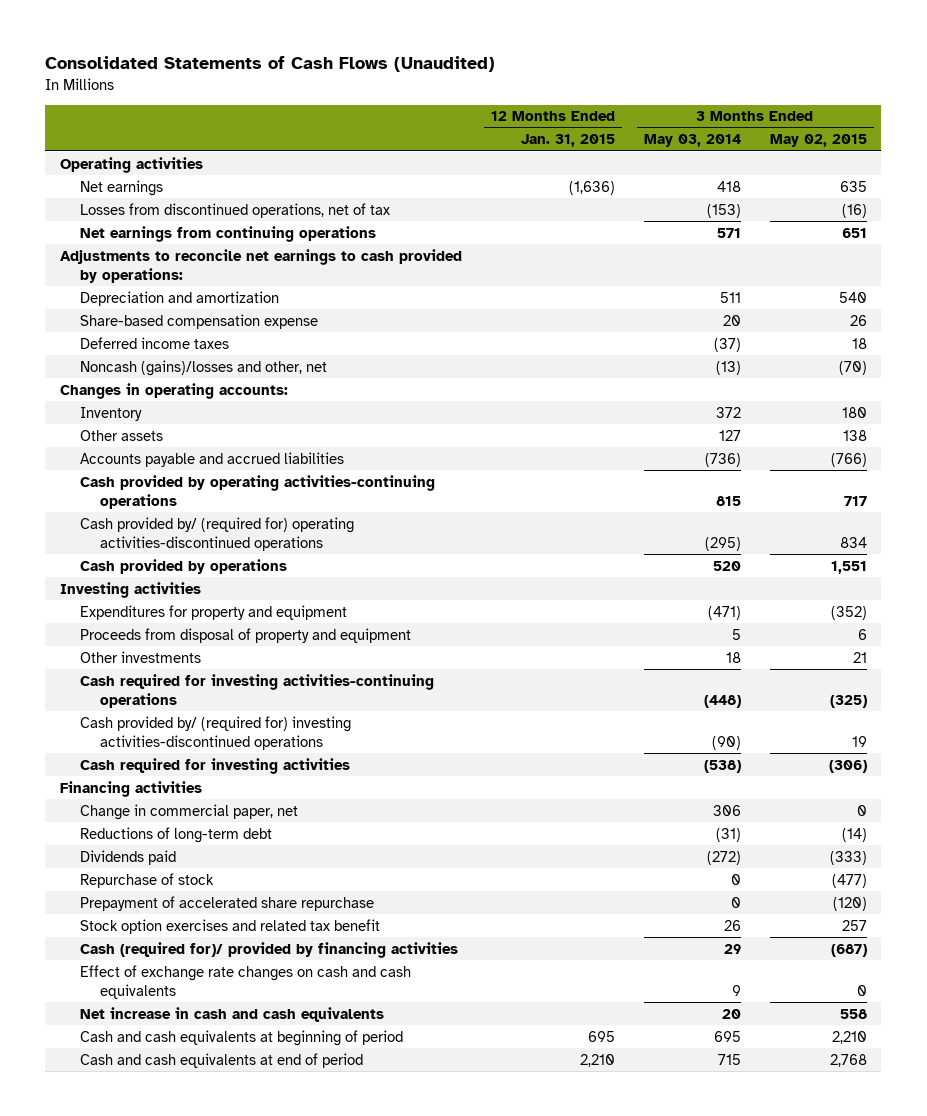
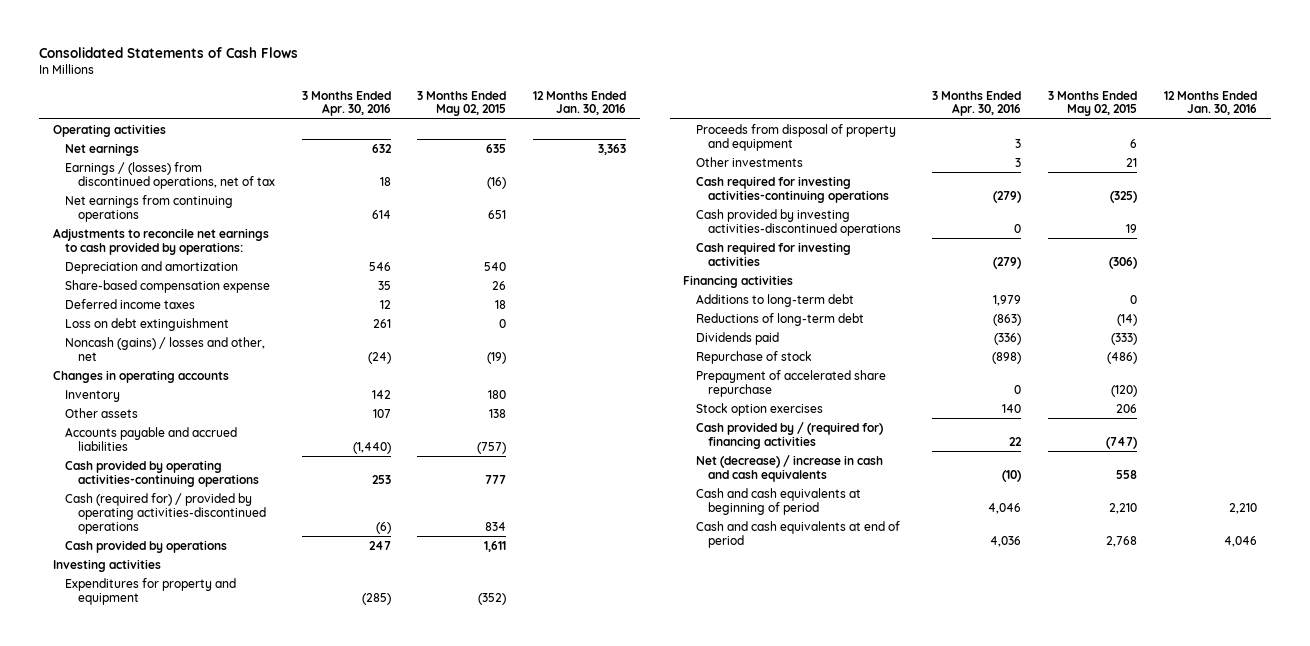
- Consolidated Statements of Cash Flows (Unaudited)
+ Consolidated Statements of Cash Flows
- | 12 Months Ended Jan. 31, 2015 | 3 Months Ended May 03, 2014 | 3 Months Ended May 02, 2015
+ | 3 Months Ended Apr. 30, 2016 | 3 Months Ended May 02, 2015 | 12 Months Ended Jan. 30, 2016
- Losses from discontinued operations, net of tax | | (153) | (16)
+ Earnings / (losses) from discontinued operations, net of tax | 18 | (16) |
- Noncash (gains)/losses and other, net | | (13) | (70)
- Changes in operating accounts:
+ Loss on debt extinguishment | 261 | 0 |
+ Noncash (gains) / losses and other, net | (24) | (19) |
+ Changes in operating accounts
- Accounts payable and accrued liabilities | | (736) | (766)
- Cash provided by operating activities-continuing operations | | 815 | 717
- Cash provided by/ (required for) operating activities-discontinued operations | | (295) | 834
- Cash provided by operations | | 520 | 1,551
+ Accounts payable and accrued liabilities | (1,440) | (757) |
+ Cash provided by operating activities-continuing operations | 253 | 777 |
+ Cash (required for) / provided by operating activities-discontinued operations | (6) | 834 |
+ Cash provided by operations | 247 | 1,611 |
- Cash provided by/ (required for) investing activities-discontinued operations | | (90) | 19
+ Cash provided by investing activities-discontinued operations | 0 | 19 |
- Change in commercial paper, net | | 306 | 0
+ Additions to long-term debt | 1,979 | 0 |
- Repurchase of stock | | 0 | (477)
+ Repurchase of stock | (898) | (486) |
- Stock option exercises and related tax benefit | | 26 | 257
- Cash (required for)/ provided by financing activities | | 29 | (687)
- Effect of exchange rate changes on cash and cash equivalents | | 9 | 0
- Net increase in cash and cash equivalents | | 20 | 558
+ Stock option exercises | 140 | 206 |
+ Cash provided by / (required for) financing activities | 22 | (747) |
+ Net (decrease) / increase in cash and cash equivalents | (10) | 558 |

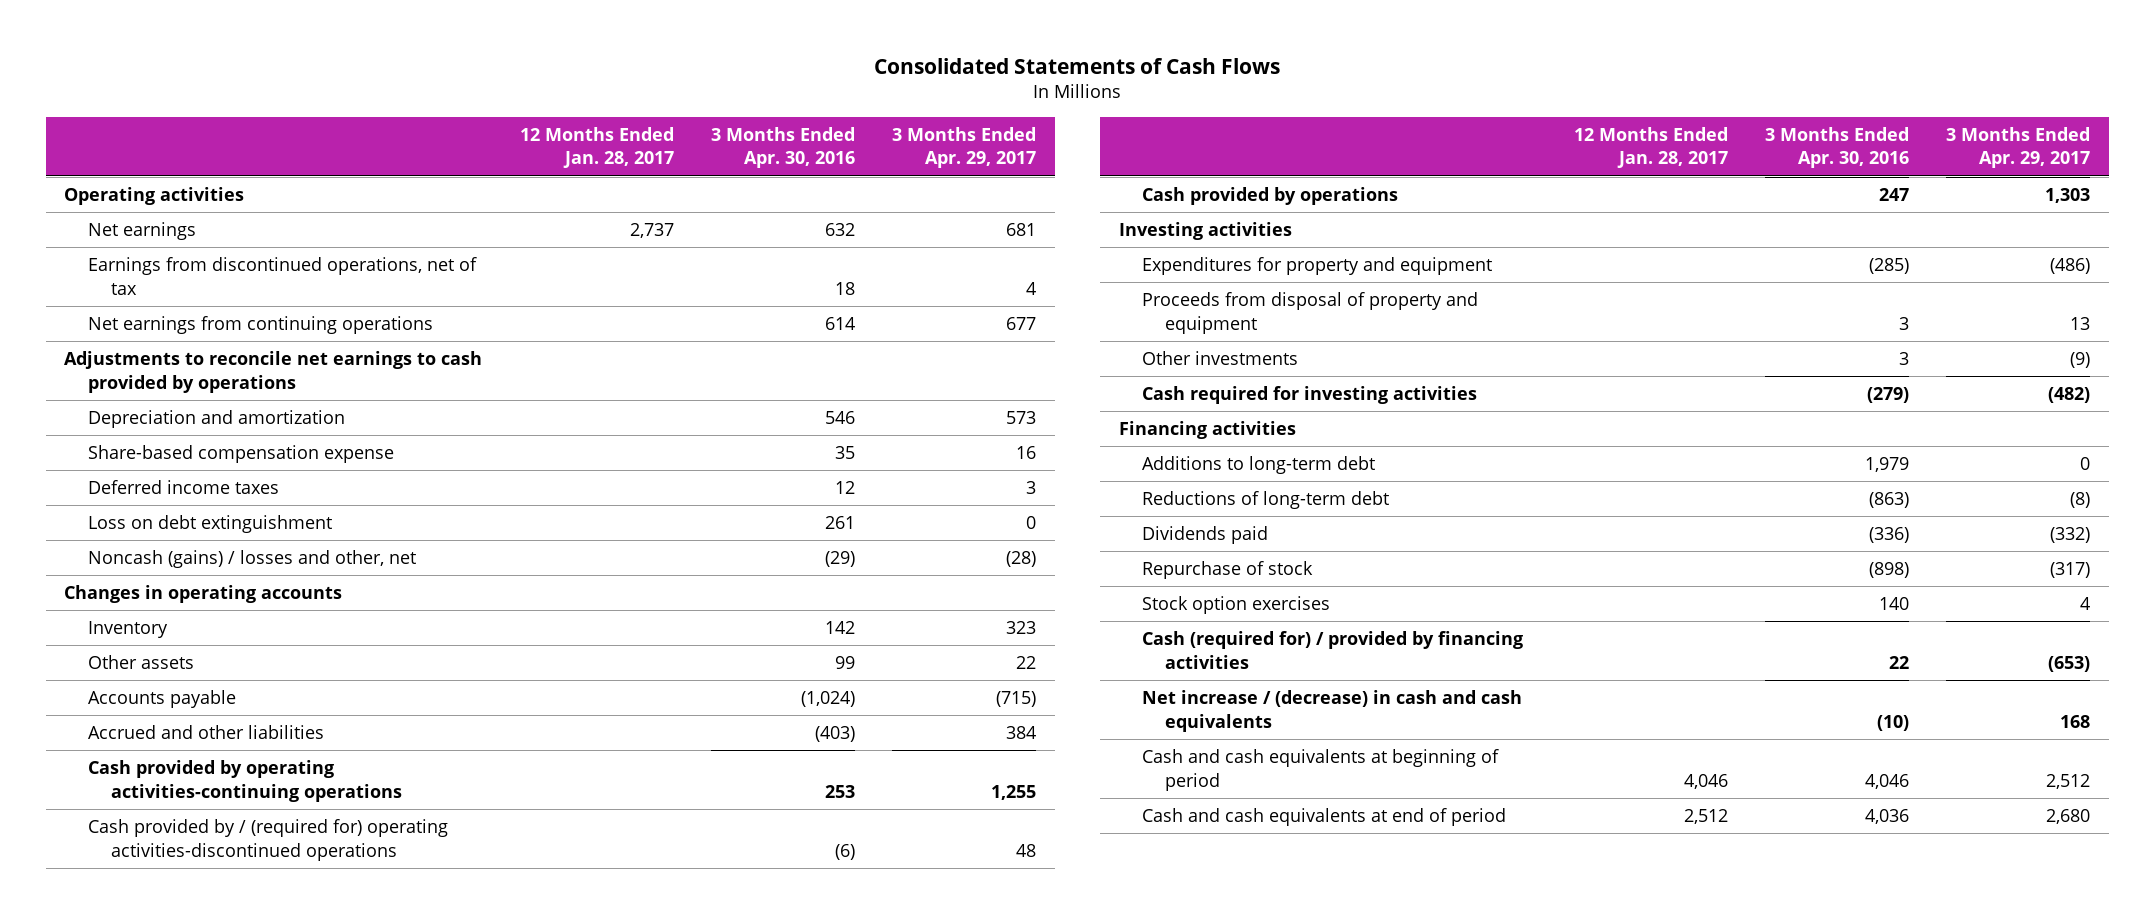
- | 3 Months Ended Apr. 30, 2016 | 3 Months Ended May 02, 2015 | 12 Months Ended Jan. 30, 2016
+ | 12 Months Ended Jan. 28, 2017 | 3 Months Ended Apr. 30, 2016 | 3 Months Ended Apr. 29, 2017
- Earnings / (losses) from discontinued operations, net of tax | 18 | (16) |
+ Earnings from discontinued operations, net of tax | | 18 | 4
- Adjustments to reconcile net earnings to cash provided by operations:
+ Adjustments to reconcile net earnings to cash provided by operations
- Noncash (gains) / losses and other, net | (24) | (19) |
+ Noncash (gains) / losses and other, net | | (29) | (28)
- Other assets | 107 | 138 |
- Accounts payable and accrued liabilities | (1,440) | (757) |
+ Other assets | | 99 | 22
+ Accounts payable | | (1,024) | (715)
+ Accrued and other liabilities | | (403) | 384
- Cash (required for) / provided by operating activities-discontinued operations | (6) | 834 |
+ Cash provided by / (required for) operating activities-discontinued operations | | (6) | 48
- Cash required for investing activities-continuing operations | (279) | (325) |
- Cash provided by investing activities-discontinued operations | 0 | 19 |
- Prepayment of accelerated share repurchase | 0 | (120) |
- Cash provided by / (required for) financing activities | 22 | (747) |
- Net (decrease) / increase in cash and cash equivalents | (10) | 558 |
+ Cash (required for) / provided by financing activities | | 22 | (653)
+ Net increase / (decrease) in cash and cash equivalents | | (10) | 168

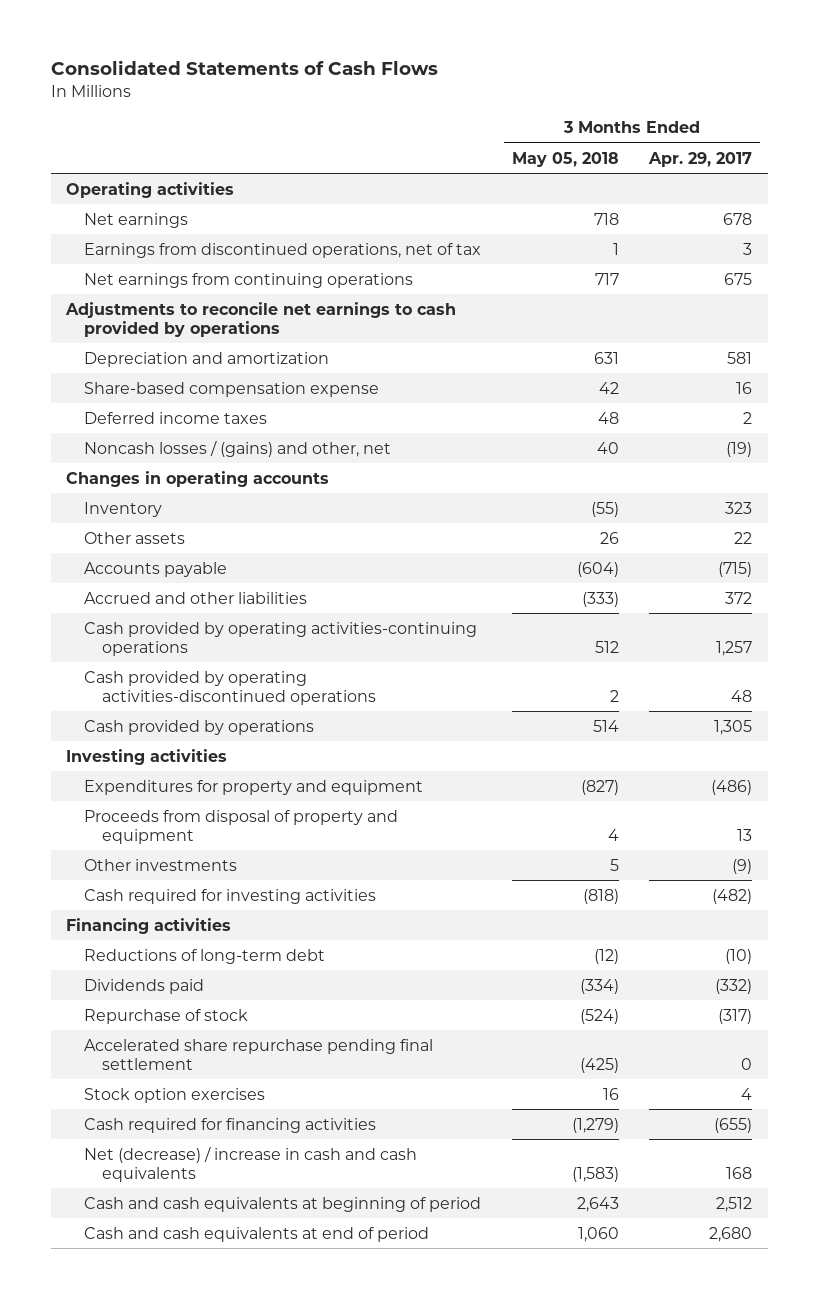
- | 12 Months Ended Jan. 28, 2017 | 3 Months Ended Apr. 30, 2016 | 3 Months Ended Apr. 29, 2017
+ | 3 Months Ended May 05, 2018 | 3 Months Ended Apr. 29, 2017
- Net earnings | 2,737 | 632 | 681
- Earnings from discontinued operations, net of tax | | 18 | 4
- Net earnings from continuing operations | | 614 | 677
+ Net earnings | 718 | 678
+ Earnings from discontinued operations, net of tax | 1 | 3
+ Net earnings from continuing operations | 717 | 675
- Depreciation and amortization | | 546 | 573
+ Depreciation and amortization | 631 | 581
- Deferred income taxes | | 12 | 3
- Loss on debt extinguishment | | 261 | 0
- Noncash (gains) / losses and other, net | | (29) | (28)
+ Deferred income taxes | 48 | 2
+ Noncash losses / (gains) and other, net | 40 | (19)
- Accrued and other liabilities | | (403) | 384
- Cash provided by operating activities-continuing operations | | 253 | 1,255
- Cash provided by / (required for) operating activities-discontinued operations | | (6) | 48
- Cash provided by operations | | 247 | 1,303
+ Accrued and other liabilities | (333) | 372
+ Cash provided by operating activities-continuing operations | 512 | 1,257
+ Cash provided by operating activities-discontinued operations | 2 | 48
+ Cash provided by operations | 514 | 1,305
- Additions to long-term debt | | 1,979 | 0
- Reductions of long-term debt | | (863) | (8)
+ Reductions of long-term debt | (12) | (10)
+ Accelerated share repurchase pending final settlement | (425) | 0
- Cash (required for) / provided by financing activities | | 22 | (653)
- Net increase / (decrease) in cash and cash equivalents | | (10) | 168
+ Cash required for financing activities | (1,279) | (655)
+ Net (decrease) / increase in cash and cash equivalents | (1,583) | 168

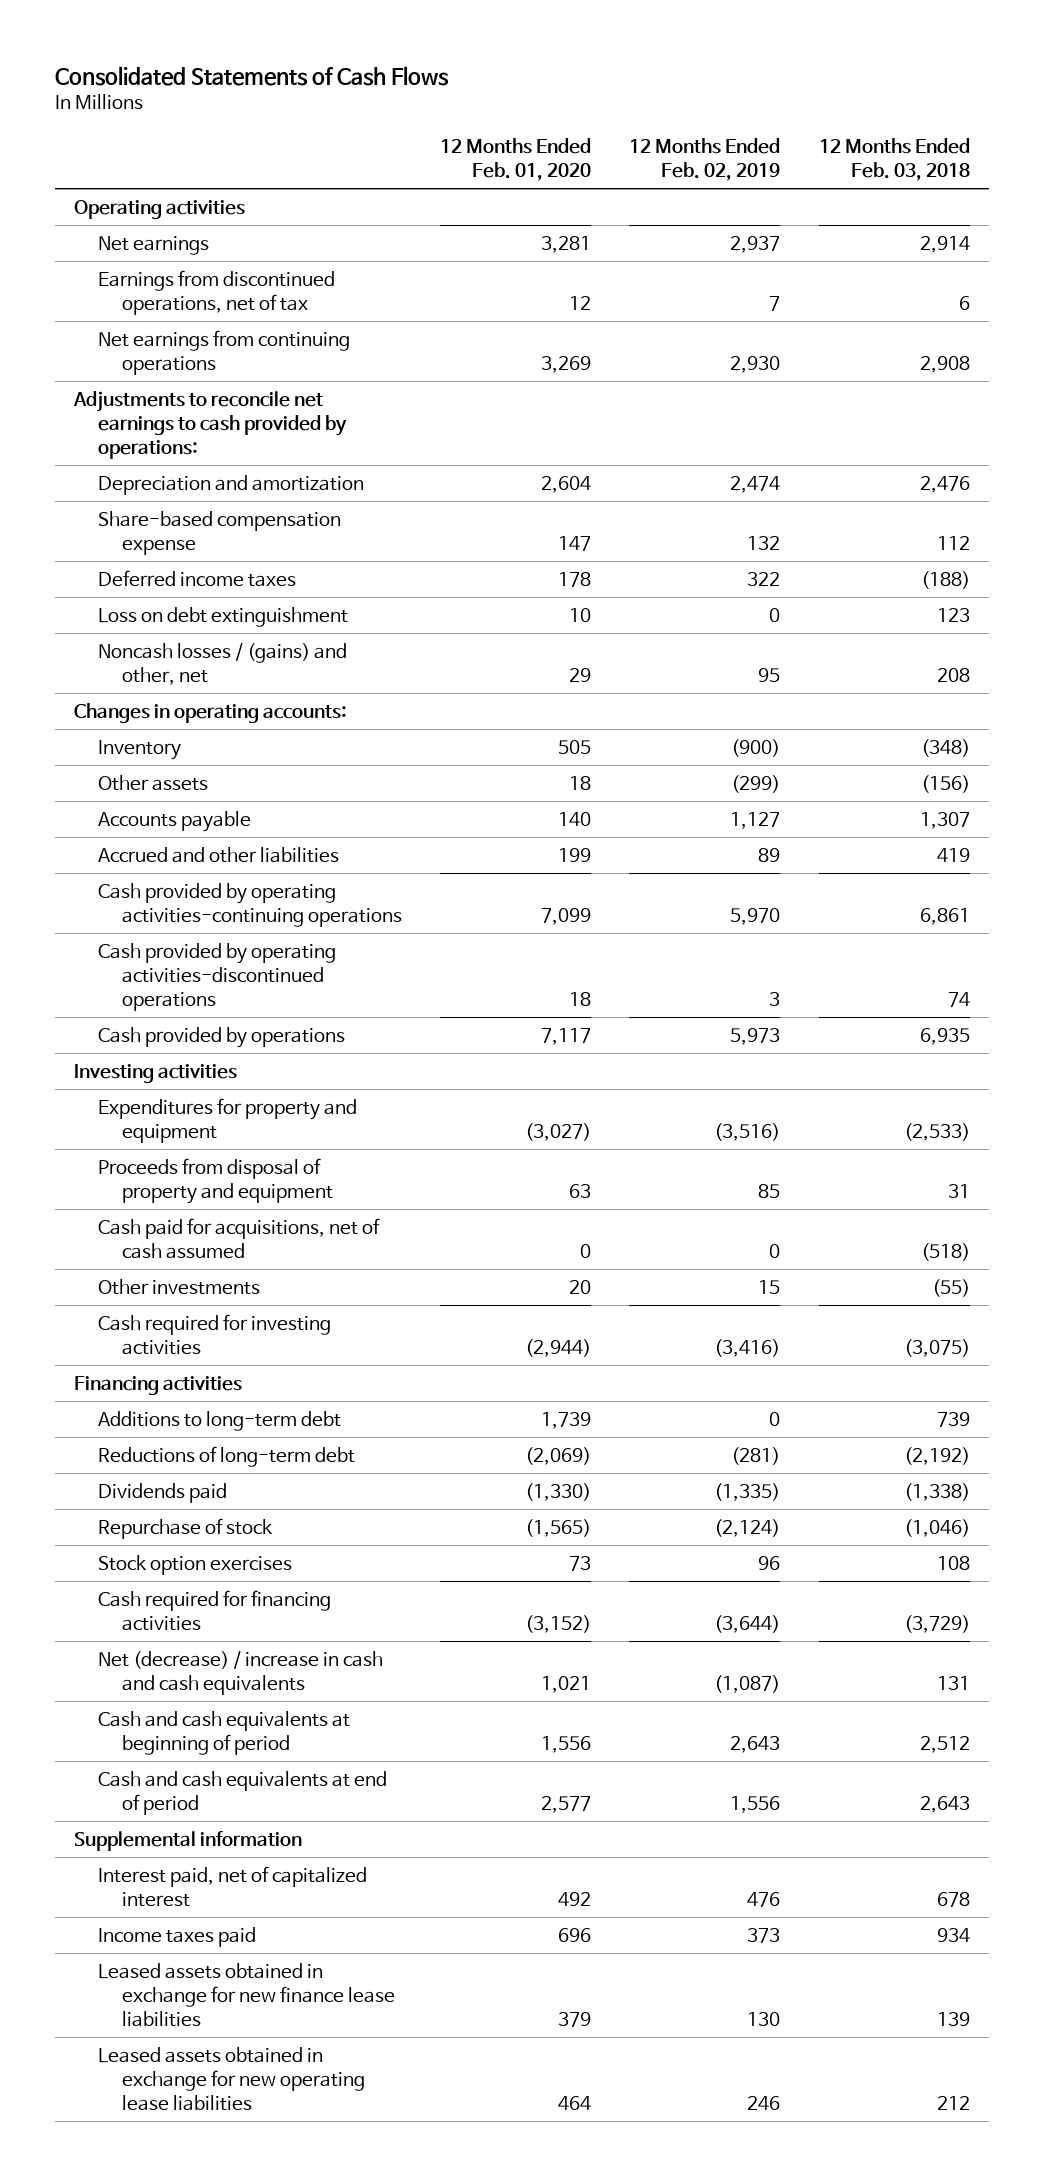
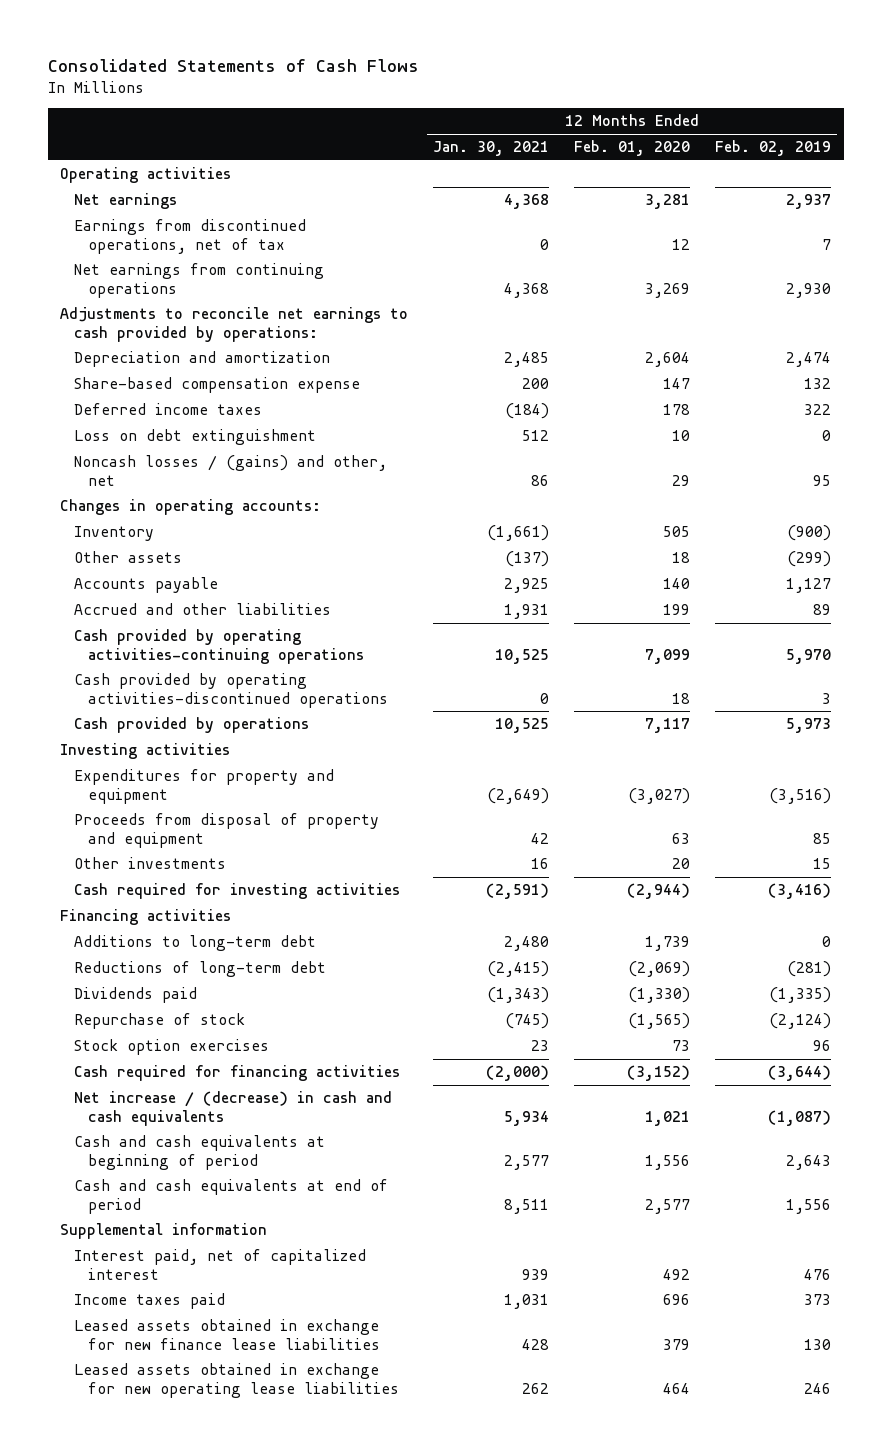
- | 12 Months Ended Feb. 01, 2020 | 12 Months Ended Feb. 02, 2019 | 12 Months Ended Feb. 03, 2018
+ | 12 Months Ended Jan. 30, 2021 | 12 Months Ended Feb. 01, 2020 | 12 Months Ended Feb. 02, 2019
- Cash paid for acquisitions, net of cash assumed | 0 | 0 | (518)
- Net (decrease) / increase in cash and cash equivalents | 1,021 | (1,087) | 131
+ Net increase / (decrease) in cash and cash equivalents | 5,934 | 1,021 | (1,087)

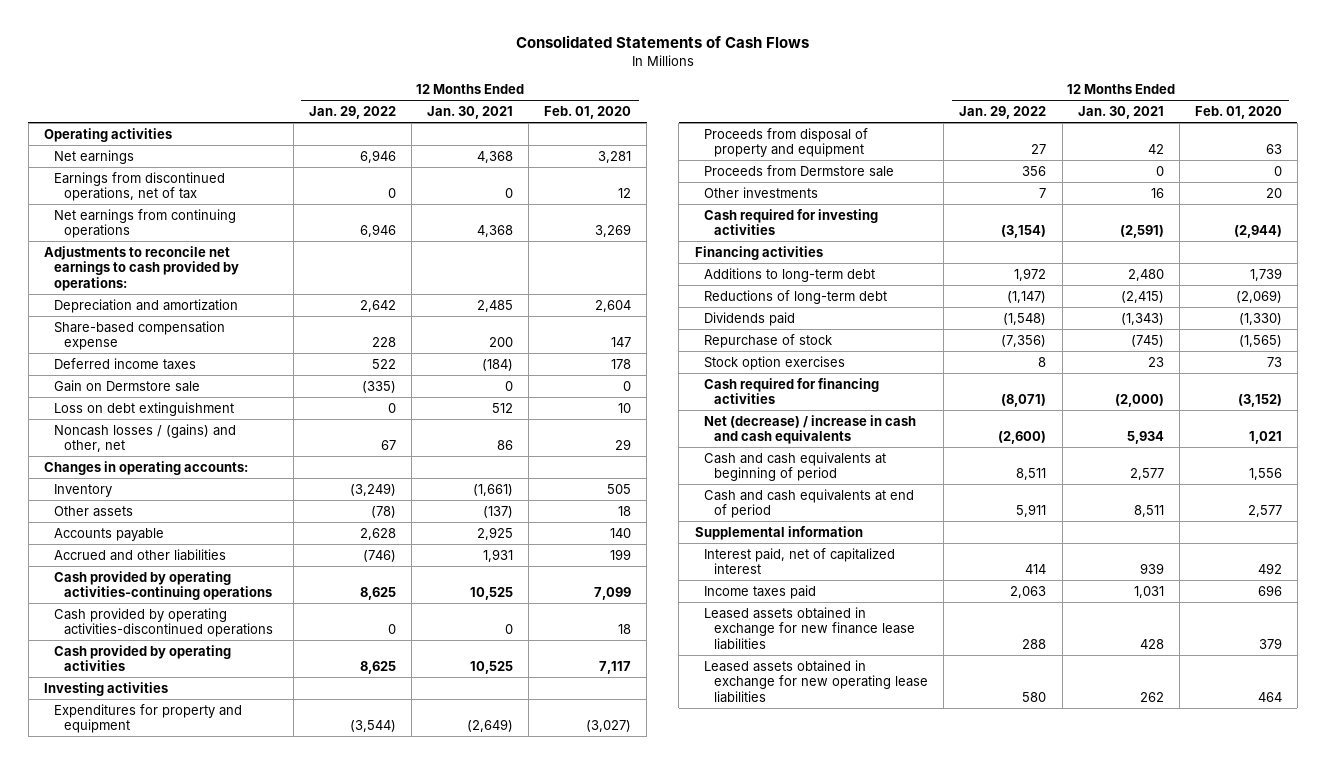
- | 12 Months Ended Jan. 30, 2021 | 12 Months Ended Feb. 01, 2020 | 12 Months Ended Feb. 02, 2019
+ | 12 Months Ended Jan. 29, 2022 | 12 Months Ended Jan. 30, 2021 | 12 Months Ended Feb. 01, 2020
+ Gain on Dermstore sale | (335) | 0 | 0
- Cash provided by operations | 10,525 | 7,117 | 5,973
+ Cash provided by operating activities | 8,625 | 10,525 | 7,117
+ Proceeds from Dermstore sale | 356 | 0 | 0
- Net increase / (decrease) in cash and cash equivalents | 5,934 | 1,021 | (1,087)
+ Net (decrease) / increase in cash and cash equivalents | (2,600) | 5,934 | 1,021

